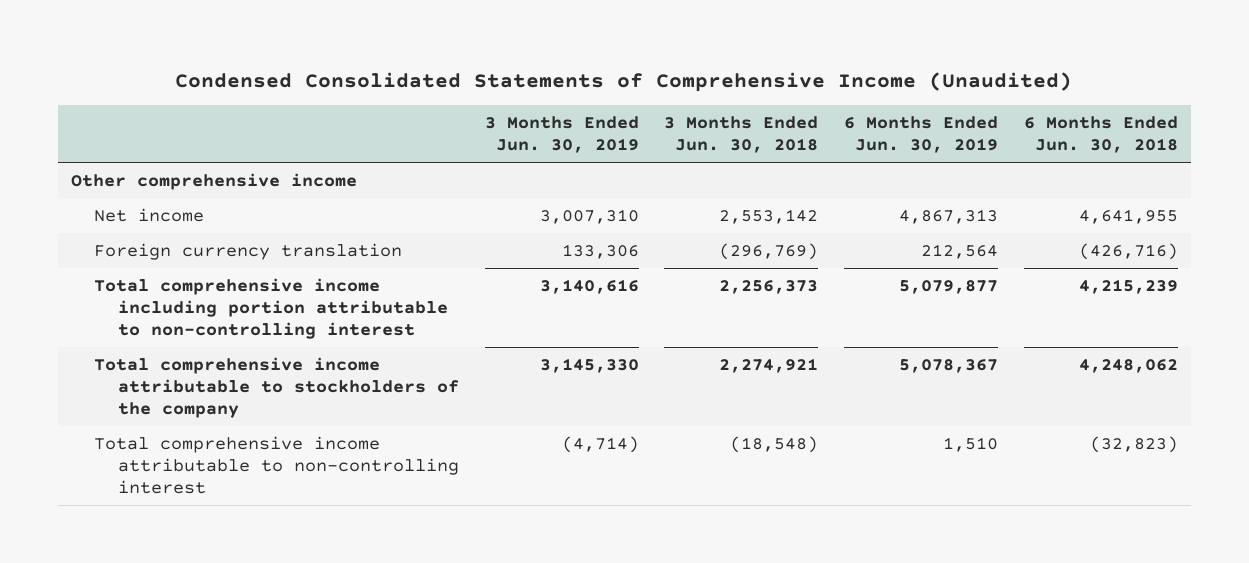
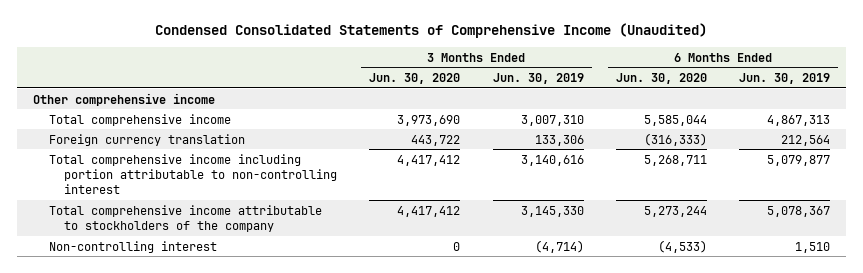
- | 3 Months Ended Jun. 30, 2019 | 3 Months Ended Jun. 30, 2018 | 6 Months Ended Jun. 30, 2019 | 6 Months Ended Jun. 30, 2018
+ | 3 Months Ended Jun. 30, 2020 | 3 Months Ended Jun. 30, 2019 | 6 Months Ended Jun. 30, 2020 | 6 Months Ended Jun. 30, 2019
- Net income | 3,007,310 | 2,553,142 | 4,867,313 | 4,641,955
+ Total comprehensive income | 3,973,690 | 3,007,310 | 5,585,044 | 4,867,313
- Total comprehensive income attributable to non-controlling interest | (4,714) | (18,548) | 1,510 | (32,823)
+ Non-controlling interest | 0 | (4,714) | (4,533) | 1,510

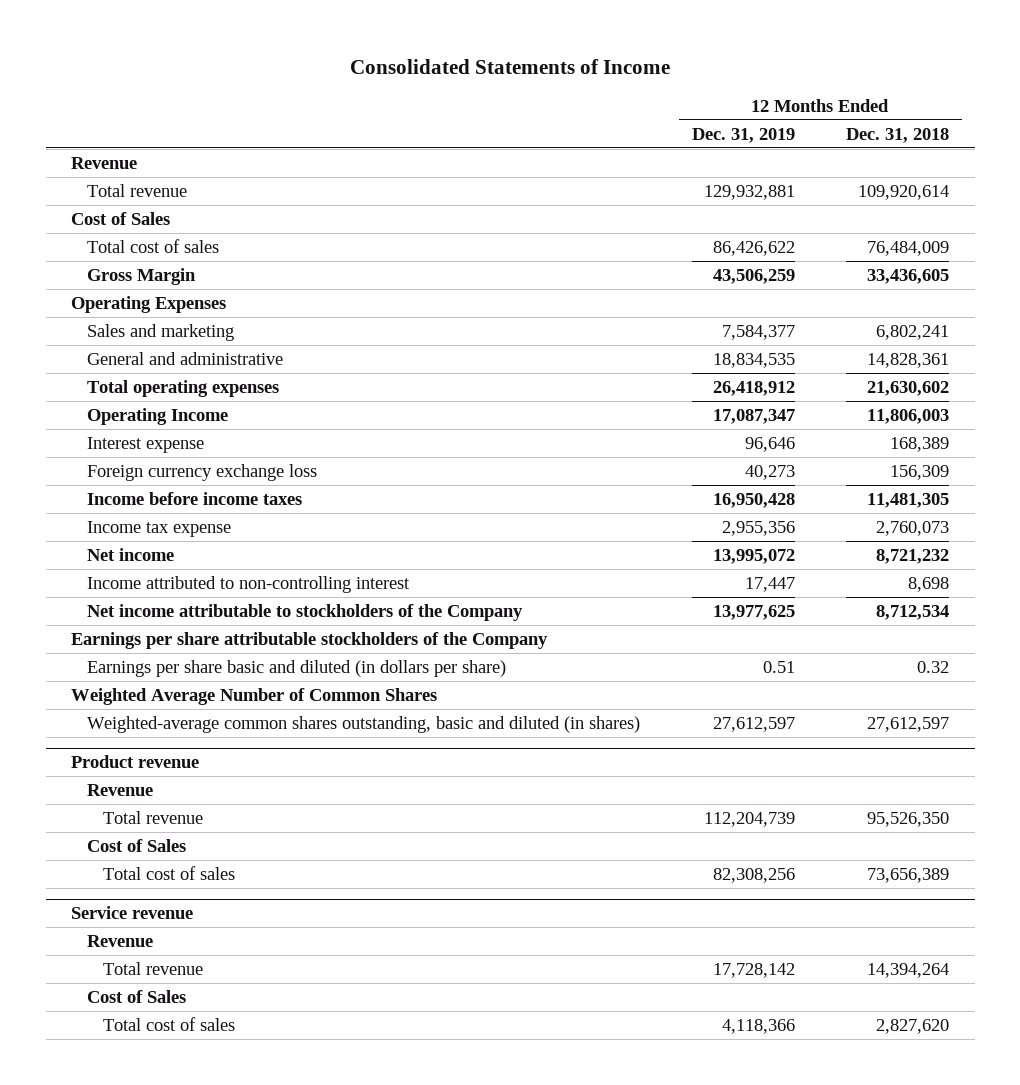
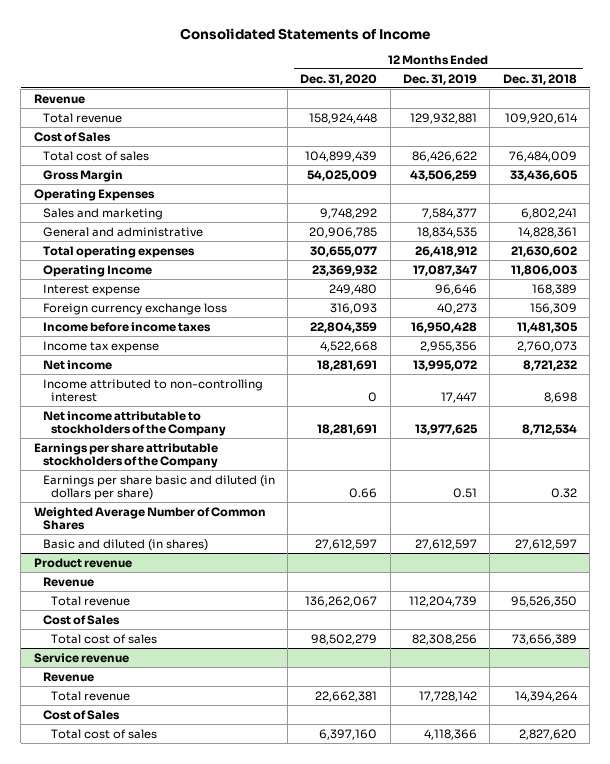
- | 12 Months Ended Dec. 31, 2019 | 12 Months Ended Dec. 31, 2018
+ | 12 Months Ended Dec. 31, 2020 | 12 Months Ended Dec. 31, 2019 | 12 Months Ended Dec. 31, 2018
- Weighted-average common shares outstanding, basic and diluted (in shares) | 27,612,597 | 27,612,597
+ Basic and diluted (in shares) | 27,612,597 | 27,612,597 | 27,612,597

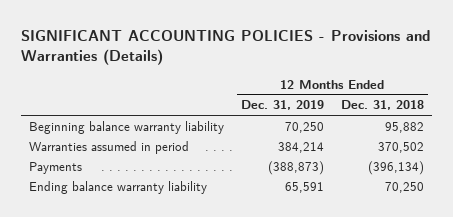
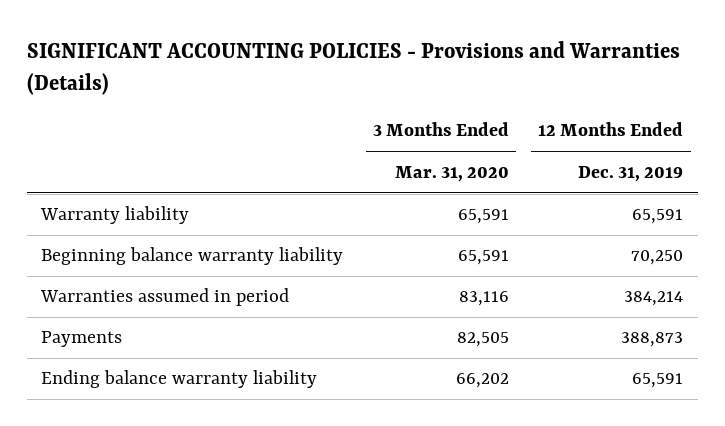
- | 12 Months Ended Dec. 31, 2019 | 12 Months Ended Dec. 31, 2018
+ | 3 Months Ended Mar. 31, 2020 | 12 Months Ended Dec. 31, 2019
+ Warranty liability | 65,591 | 65,591
- Payments | (388,873) | (396,134)
+ Payments | 82,505 | 388,873

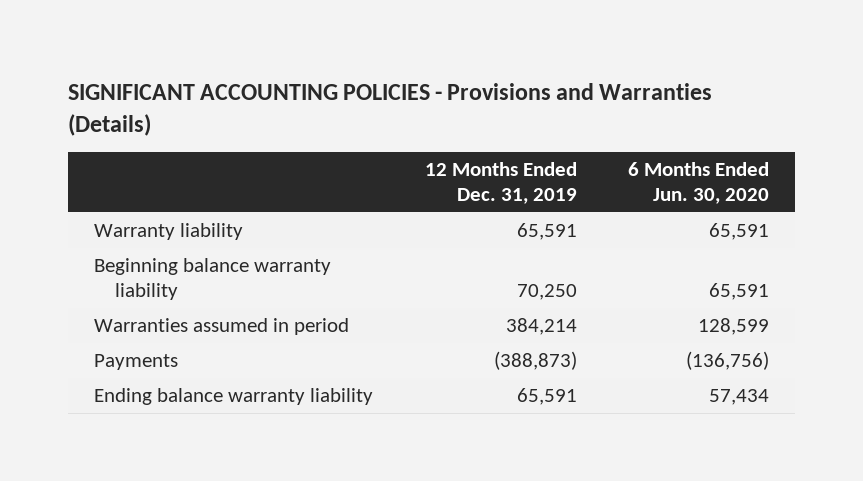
- | 3 Months Ended Mar. 31, 2020 | 12 Months Ended Dec. 31, 2019
+ | 12 Months Ended Dec. 31, 2019 | 6 Months Ended Jun. 30, 2020
- Payments | 82,505 | 388,873
+ Payments | (388,873) | (136,756)

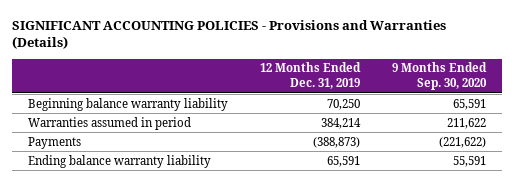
- | 12 Months Ended Dec. 31, 2019 | 6 Months Ended Jun. 30, 2020
+ | 12 Months Ended Dec. 31, 2019 | 9 Months Ended Sep. 30, 2020
- Warranty liability | 65,591 | 65,591

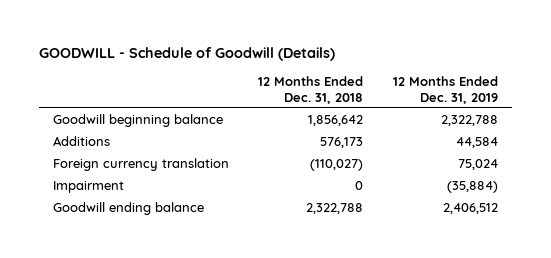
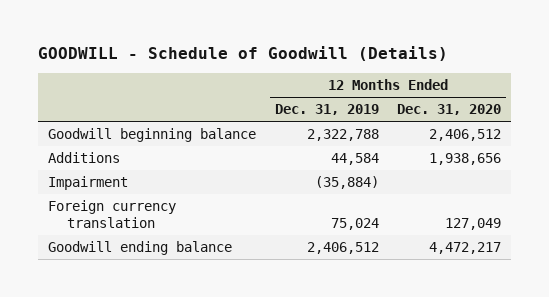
- | 12 Months Ended Dec. 31, 2018 | 12 Months Ended Dec. 31, 2019
+ | 12 Months Ended Dec. 31, 2019 | 12 Months Ended Dec. 31, 2020
moved down: Foreign currency translation | 75,024 | 127,049

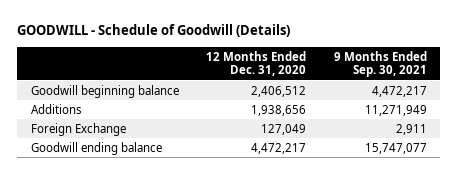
- | 12 Months Ended Dec. 31, 2019 | 12 Months Ended Dec. 31, 2020
+ | 12 Months Ended Dec. 31, 2020 | 9 Months Ended Sep. 30, 2021
- Impairment | (35,884) |
- Foreign currency translation | 75,024 | 127,049
+ Foreign Exchange | 127,049 | 2,911

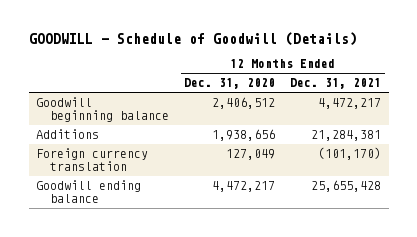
- | 12 Months Ended Dec. 31, 2020 | 9 Months Ended Sep. 30, 2021
+ | 12 Months Ended Dec. 31, 2020 | 12 Months Ended Dec. 31, 2021
- Foreign Exchange | 127,049 | 2,911
+ Foreign currency translation | 127,049 | (101,170)

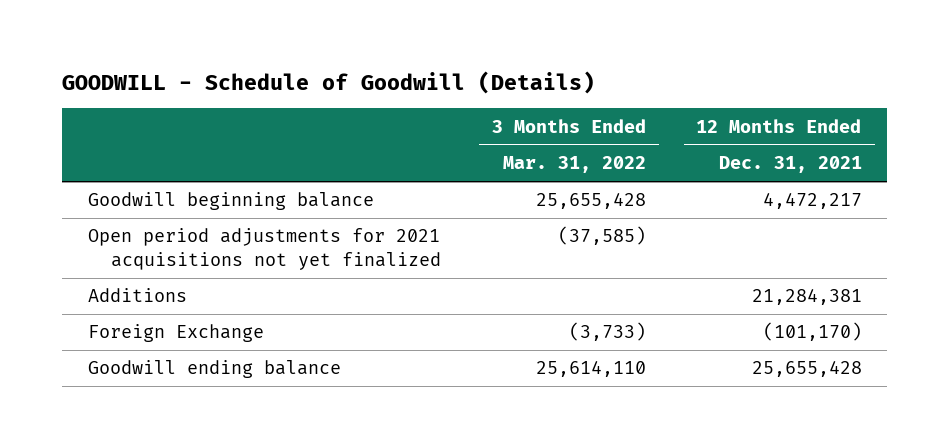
- | 12 Months Ended Dec. 31, 2020 | 12 Months Ended Dec. 31, 2021
+ | 3 Months Ended Mar. 31, 2022 | 12 Months Ended Dec. 31, 2021
+ Open period adjustments for 2021 acquisitions not yet finalized | (37,585) |
- Foreign currency translation | 127,049 | (101,170)
+ Foreign Exchange | (3,733) | (101,170)

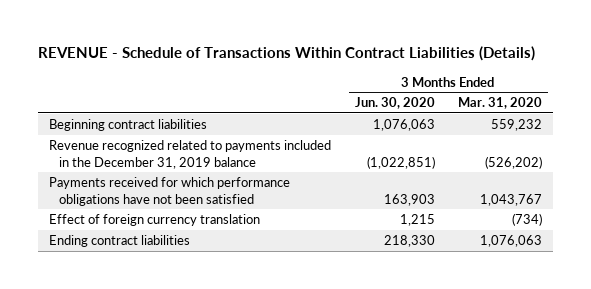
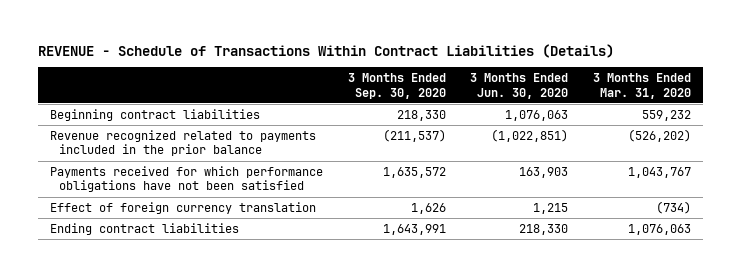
- | 3 Months Ended Jun. 30, 2020 | 3 Months Ended Mar. 31, 2020
+ | 3 Months Ended Sep. 30, 2020 | 3 Months Ended Jun. 30, 2020 | 3 Months Ended Mar. 31, 2020
- Revenue recognized related to payments included in the December 31, 2019 balance | (1,022,851) | (526,202)
+ Revenue recognized related to payments included in the prior balance | (211,537) | (1,022,851) | (526,202)

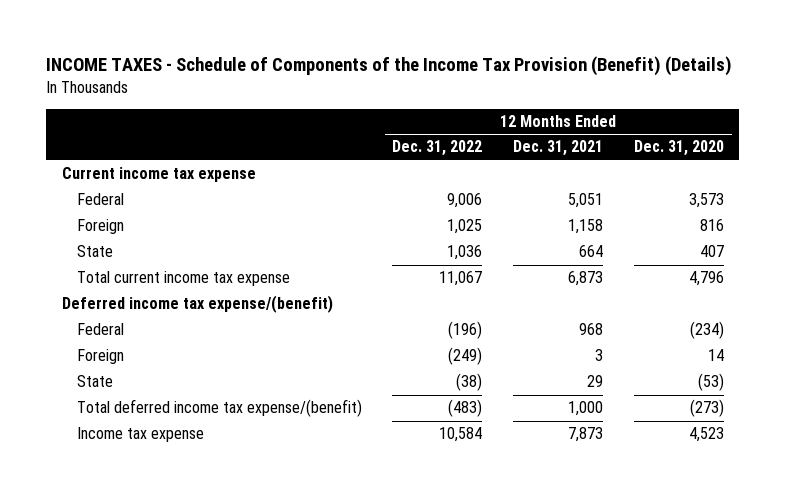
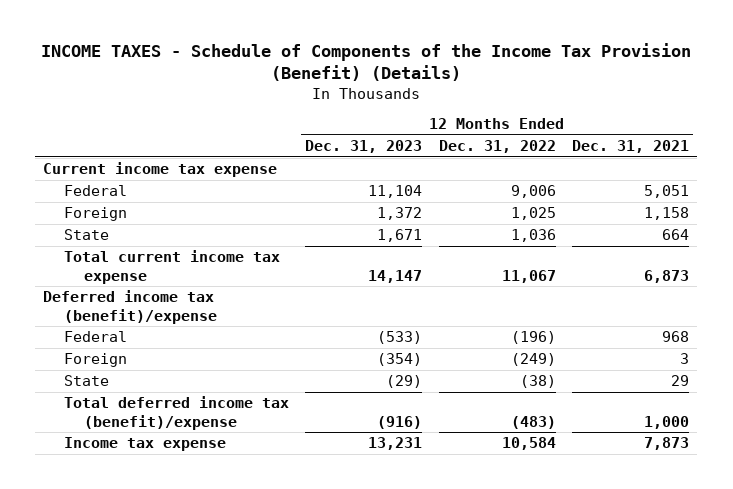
- | 12 Months Ended Dec. 31, 2022 | 12 Months Ended Dec. 31, 2021 | 12 Months Ended Dec. 31, 2020
+ | 12 Months Ended Dec. 31, 2023 | 12 Months Ended Dec. 31, 2022 | 12 Months Ended Dec. 31, 2021
- Deferred income tax expense/(benefit)
+ Deferred income tax (benefit)/expense
- Total deferred income tax expense/(benefit) | (483) | 1,000 | (273)
+ Total deferred income tax (benefit)/expense | (916) | (483) | 1,000

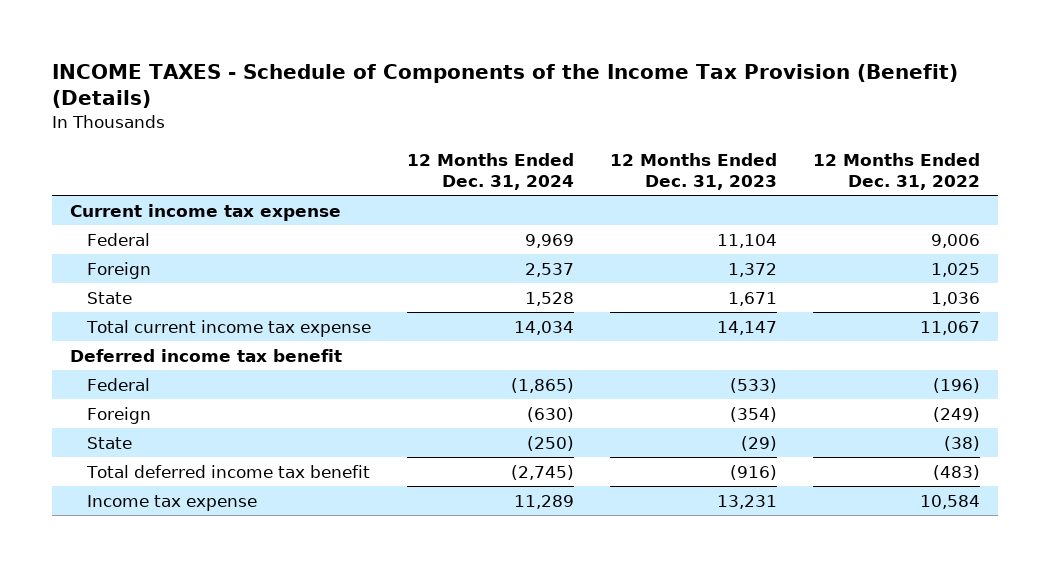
- | 12 Months Ended Dec. 31, 2023 | 12 Months Ended Dec. 31, 2022 | 12 Months Ended Dec. 31, 2021
+ | 12 Months Ended Dec. 31, 2024 | 12 Months Ended Dec. 31, 2023 | 12 Months Ended Dec. 31, 2022
- Deferred income tax (benefit)/expense
+ Deferred income tax benefit
- Total deferred income tax (benefit)/expense | (916) | (483) | 1,000
+ Total deferred income tax benefit | (2,745) | (916) | (483)

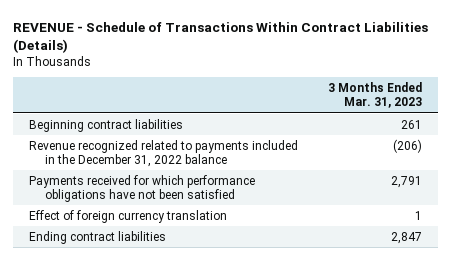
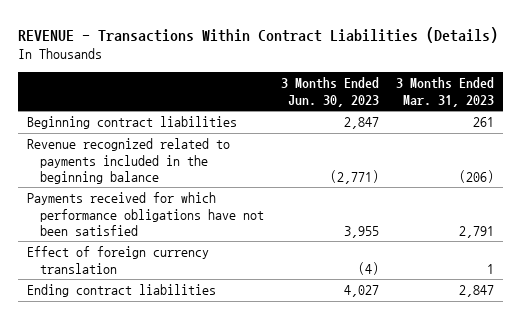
- REVENUE - Schedule of Transactions Within Contract Liabilities (Details)
+ REVENUE - Transactions Within Contract Liabilities (Details)
- | 3 Months Ended Mar. 31, 2023
+ | 3 Months Ended Jun. 30, 2023 | 3 Months Ended Mar. 31, 2023
- Revenue recognized related to payments included in the December 31, 2022 balance | (206)
+ Revenue recognized related to payments included in the beginning balance | (2,771) | (206)

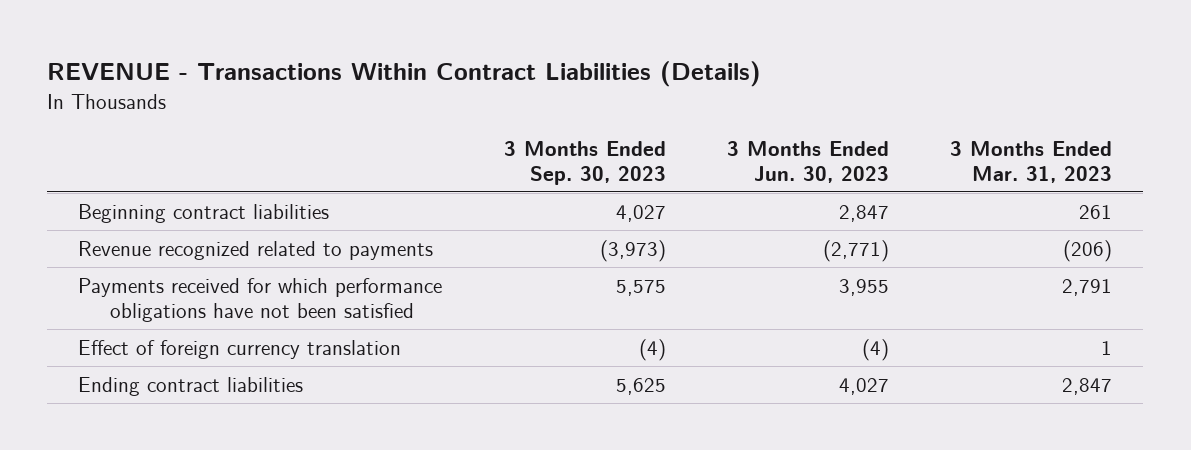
- | 3 Months Ended Jun. 30, 2023 | 3 Months Ended Mar. 31, 2023
+ | 3 Months Ended Sep. 30, 2023 | 3 Months Ended Jun. 30, 2023 | 3 Months Ended Mar. 31, 2023
- Revenue recognized related to payments included in the beginning balance | (2,771) | (206)
+ Revenue recognized related to payments | (3,973) | (2,771) | (206)

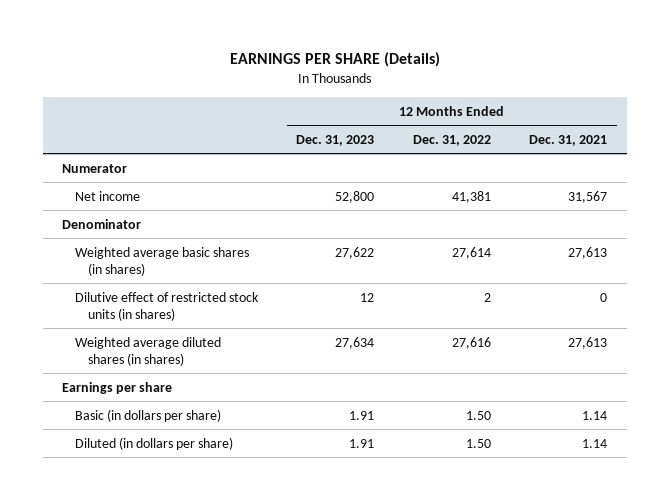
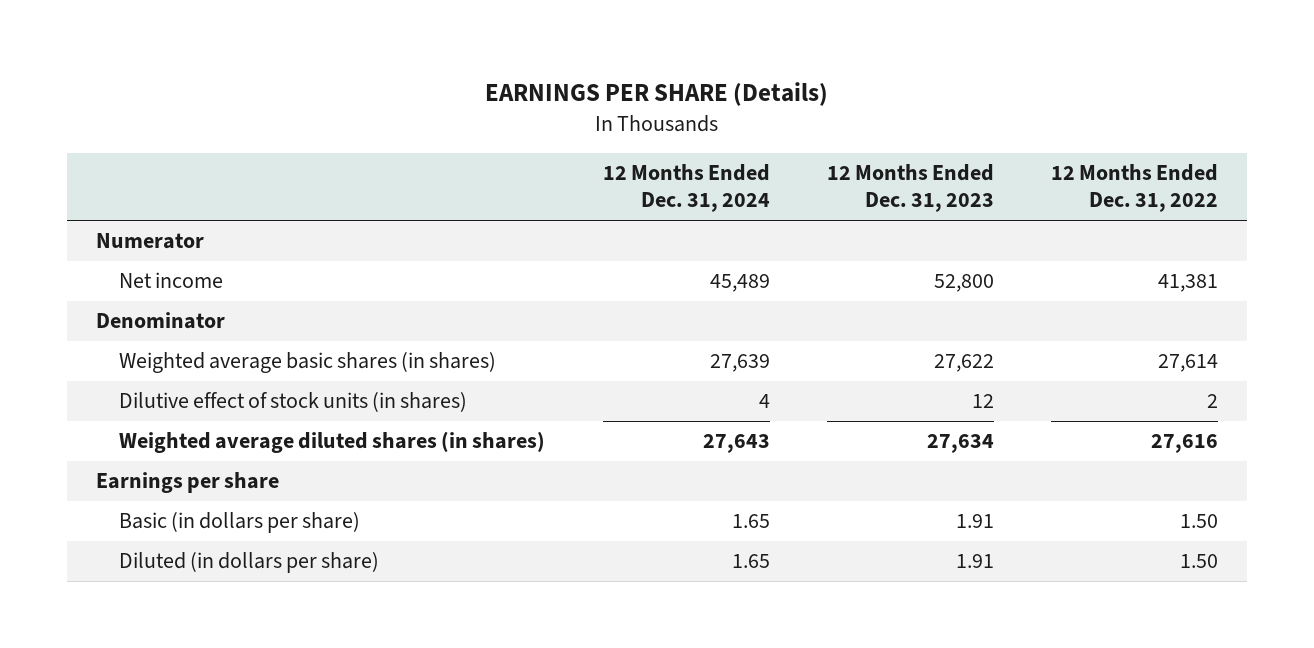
- | 12 Months Ended Dec. 31, 2023 | 12 Months Ended Dec. 31, 2022 | 12 Months Ended Dec. 31, 2021
+ | 12 Months Ended Dec. 31, 2024 | 12 Months Ended Dec. 31, 2023 | 12 Months Ended Dec. 31, 2022
- Dilutive effect of restricted stock units (in shares) | 12 | 2 | 0
+ Dilutive effect of stock units (in shares) | 4 | 12 | 2

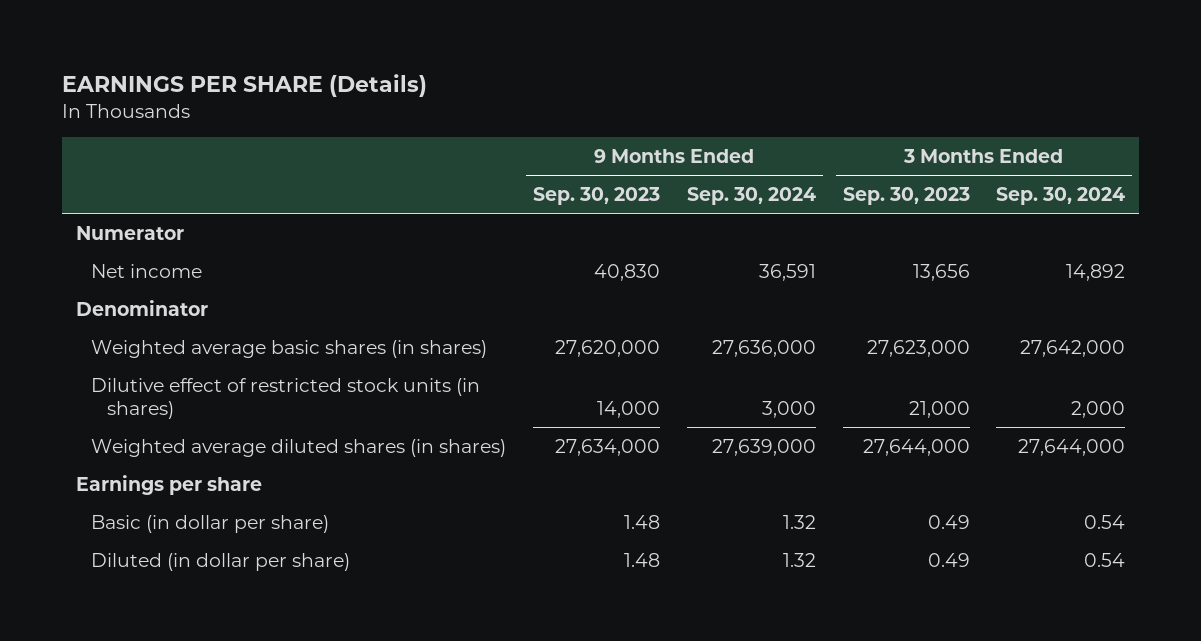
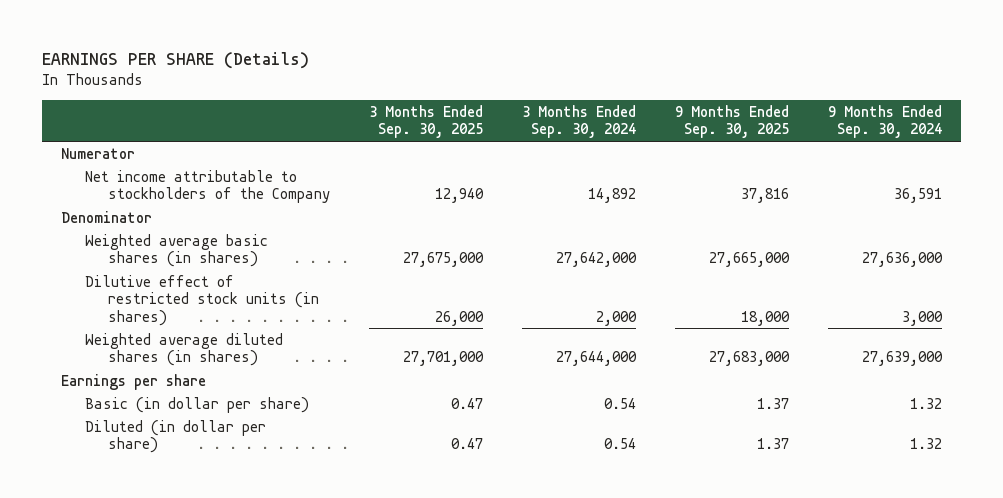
- | 9 Months Ended Sep. 30, 2023 | 9 Months Ended Sep. 30, 2024 | 3 Months Ended Sep. 30, 2023 | 3 Months Ended Sep. 30, 2024
+ | 3 Months Ended Sep. 30, 2025 | 3 Months Ended Sep. 30, 2024 | 9 Months Ended Sep. 30, 2025 | 9 Months Ended Sep. 30, 2024
- Net income | 40,830 | 36,591 | 13,656 | 14,892
+ Net income attributable to stockholders of the Company | 12,940 | 14,892 | 37,816 | 36,591

